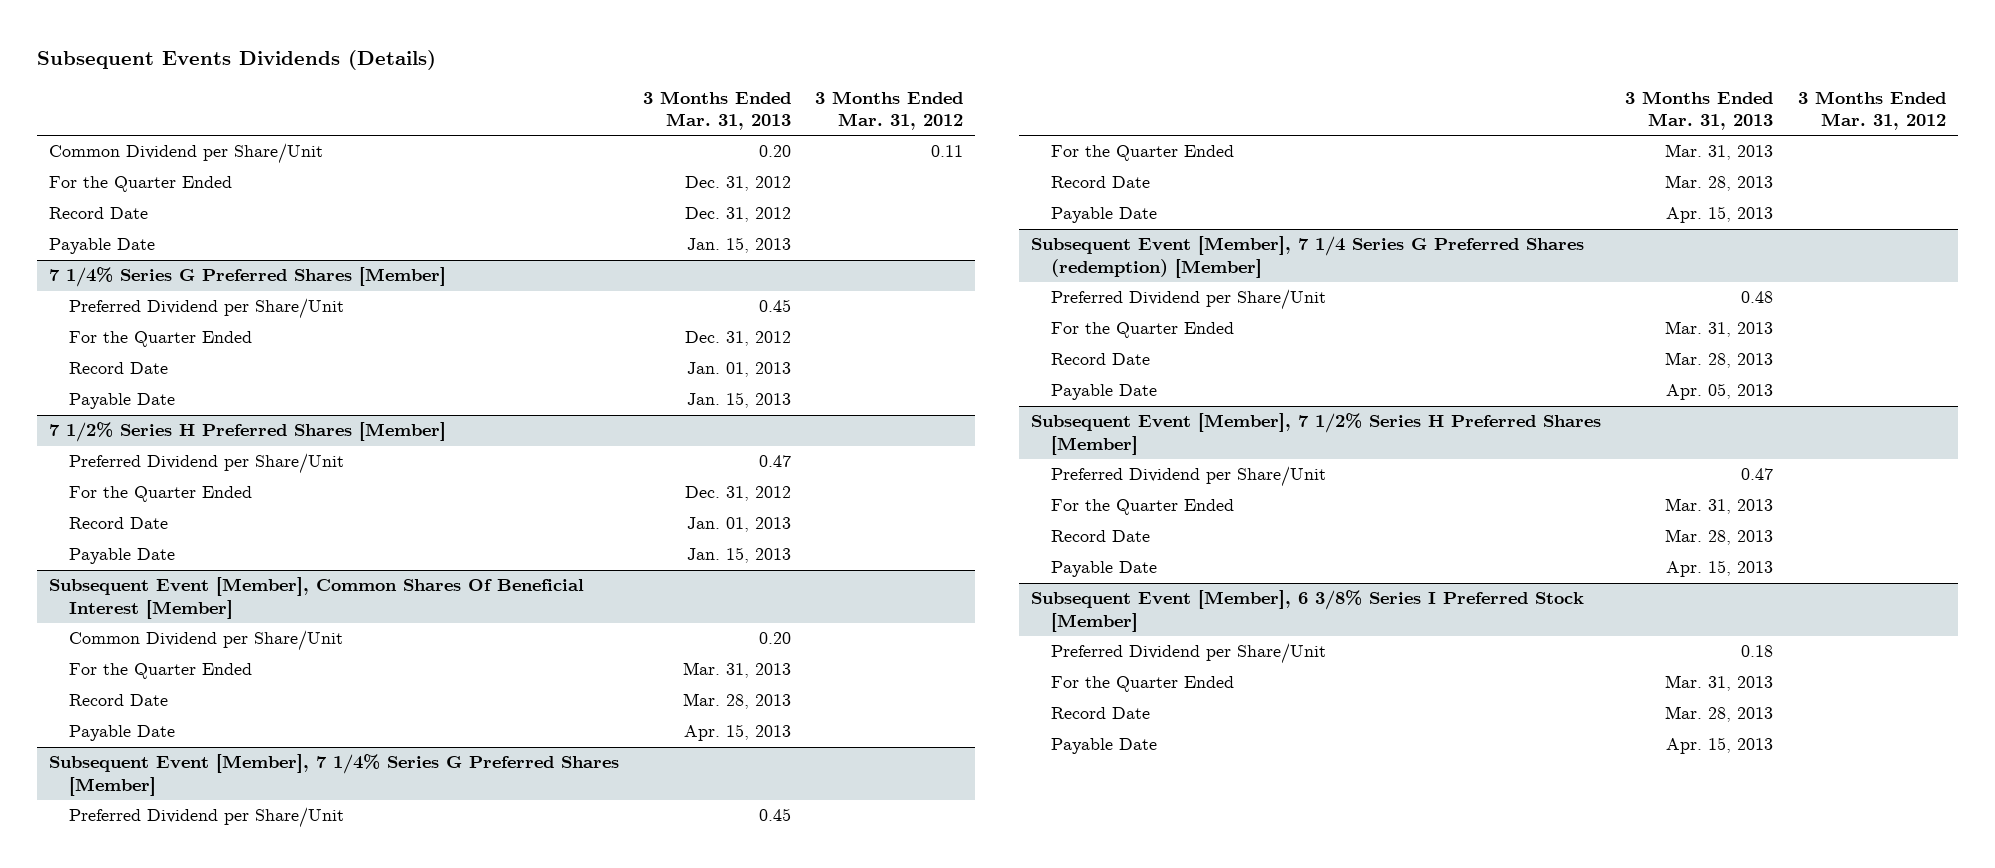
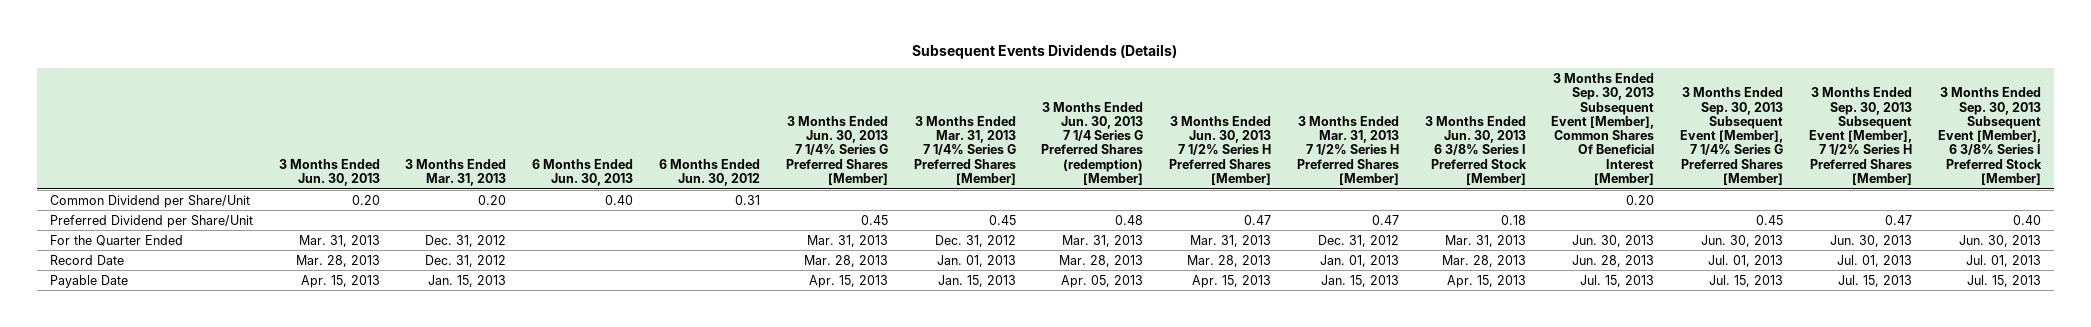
- | 3 Months Ended Mar. 31, 2013 | 3 Months Ended Mar. 31, 2012
+ | 3 Months Ended Jun. 30, 2013 | 3 Months Ended Mar. 31, 2013 | 6 Months Ended Jun. 30, 2013 | 6 Months Ended Jun. 30, 2012 | 3 Months Ended Jun. 30, 2013 7 1/4% Series G Preferred Shares [Member] | 3 Months Ended Mar. 31, 2013 7 1/4% Series G Preferred Shares [Member] | 3 Months Ended Jun. 30, 2013 7 1/4 Series G Preferred Shares (redemption) [Member] | 3 Months Ended Jun. 30, 2013 7 1/2% Series H Preferred Shares [Member] | 3 Months Ended Mar. 31, 2013 7 1/2% Series H Preferred Shares [Member] | 3 Months Ended Jun. 30, 2013 6 3/8% Series I Preferred Stock [Member] | 3 Months Ended Sep. 30, 2013 Subsequent Event [Member], Common Shares Of Beneficial Interest [Member] | 3 Months Ended Sep. 30, 2013 Subsequent Event [Member], 7 1/4% Series G Preferred Shares [Member] | 3 Months Ended Sep. 30, 2013 Subsequent Event [Member], 7 1/2% Series H Preferred Shares [Member] | 3 Months Ended Sep. 30, 2013 Subsequent Event [Member], 6 3/8% Series I Preferred Stock [Member]
+ Preferred Dividend per Share/Unit | | | | | 0.45 | 0.45 | 0.48 | 0.47 | 0.47 | 0.18 | | 0.45 | 0.47 | 0.40
- 7 1/4% Series G Preferred Shares [Member]
- Preferred Dividend per Share/Unit | 0.45 |
- For the Quarter Ended | Dec. 31, 2012 |
- Record Date | Jan. 01, 2013 |
- Payable Date | Jan. 15, 2013 |
- 7 1/2% Series H Preferred Shares [Member]
- Preferred Dividend per Share/Unit | 0.47 |
- For the Quarter Ended | Dec. 31, 2012 |
- Record Date | Jan. 01, 2013 |
- Payable Date | Jan. 15, 2013 |
- Subsequent Event [Member], Common Shares Of Beneficial Interest [Member]
- Common Dividend per Share/Unit | 0.20 |
- For the Quarter Ended | Mar. 31, 2013 |
- Record Date | Mar. 28, 2013 |
- Payable Date | Apr. 15, 2013 |
- Subsequent Event [Member], 7 1/4% Series G Preferred Shares [Member]
- Preferred Dividend per Share/Unit | 0.45 |
- For the Quarter Ended | Mar. 31, 2013 |
- Record Date | Mar. 28, 2013 |
- Payable Date | Apr. 15, 2013 |
- Subsequent Event [Member], 7 1/4 Series G Preferred Shares (redemption) [Member]
- Preferred Dividend per Share/Unit | 0.48 |
- For the Quarter Ended | Mar. 31, 2013 |
- Record Date | Mar. 28, 2013 |
- Payable Date | Apr. 05, 2013 |
- Subsequent Event [Member], 7 1/2% Series H Preferred Shares [Member]
- Preferred Dividend per Share/Unit | 0.47 |
- For the Quarter Ended | Mar. 31, 2013 |
- Record Date | Mar. 28, 2013 |
- Payable Date | Apr. 15, 2013 |
- Subsequent Event [Member], 6 3/8% Series I Preferred Stock [Member]
- Preferred Dividend per Share/Unit | 0.18 |
- For the Quarter Ended | Mar. 31, 2013 |
- Record Date | Mar. 28, 2013 |
- Payable Date | Apr. 15, 2013 |

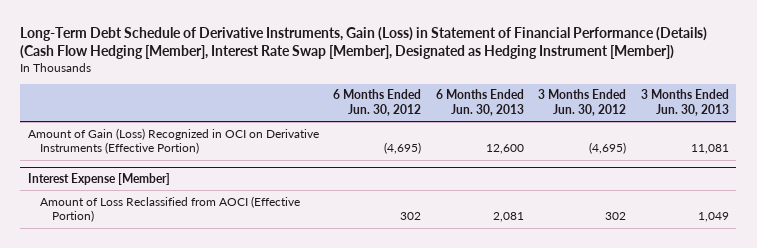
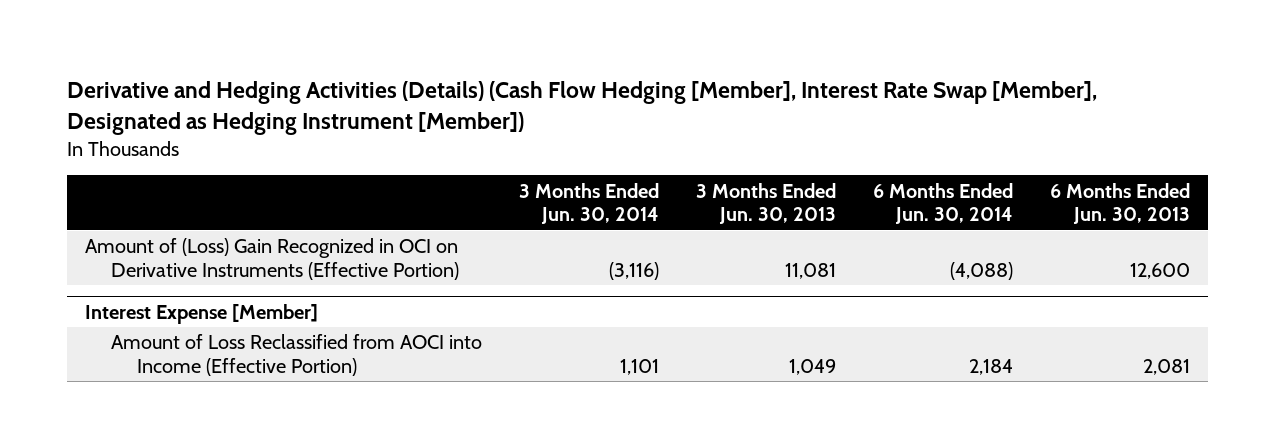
- Long-Term Debt Schedule of Derivative Instruments, Gain (Loss) in Statement of Financial Performance (Details) (Cash Flow Hedging [Member], Interest Rate Swap [Member], Designated as Hedging Instrument [Member])
+ Derivative and Hedging Activities (Details) (Cash Flow Hedging [Member], Interest Rate Swap [Member], Designated as Hedging Instrument [Member])
- | 6 Months Ended Jun. 30, 2012 | 6 Months Ended Jun. 30, 2013 | 3 Months Ended Jun. 30, 2012 | 3 Months Ended Jun. 30, 2013
+ | 3 Months Ended Jun. 30, 2014 | 3 Months Ended Jun. 30, 2013 | 6 Months Ended Jun. 30, 2014 | 6 Months Ended Jun. 30, 2013
- Amount of Gain (Loss) Recognized in OCI on Derivative Instruments (Effective Portion) | (4,695) | 12,600 | (4,695) | 11,081
+ Amount of (Loss) Gain Recognized in OCI on Derivative Instruments (Effective Portion) | (3,116) | 11,081 | (4,088) | 12,600
@ Interest Expense [Member]
- Amount of Loss Reclassified from AOCI (Effective Portion) | 302 | 2,081 | 302 | 1,049
+ Amount of Loss Reclassified from AOCI into Income (Effective Portion) | 1,101 | 1,049 | 2,184 | 2,081

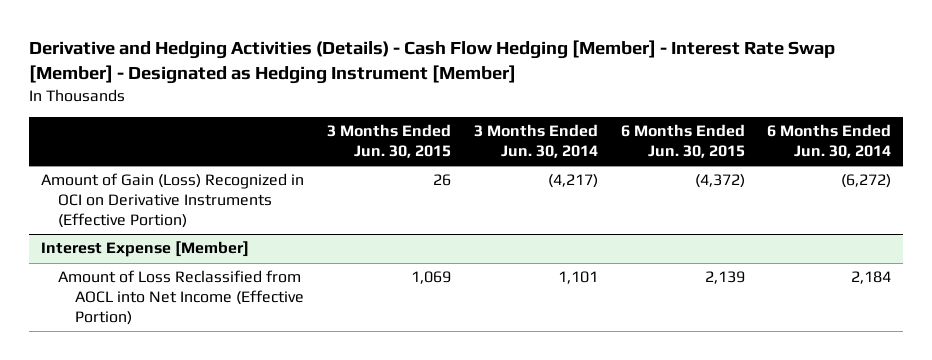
- Derivative and Hedging Activities (Details) (Cash Flow Hedging [Member], Interest Rate Swap [Member], Designated as Hedging Instrument [Member])
+ Derivative and Hedging Activities (Details) - Cash Flow Hedging [Member] - Interest Rate Swap [Member] - Designated as Hedging Instrument [Member]
- | 3 Months Ended Jun. 30, 2014 | 3 Months Ended Jun. 30, 2013 | 6 Months Ended Jun. 30, 2014 | 6 Months Ended Jun. 30, 2013
+ | 3 Months Ended Jun. 30, 2015 | 3 Months Ended Jun. 30, 2014 | 6 Months Ended Jun. 30, 2015 | 6 Months Ended Jun. 30, 2014
- Amount of (Loss) Gain Recognized in OCI on Derivative Instruments (Effective Portion) | (3,116) | 11,081 | (4,088) | 12,600
+ Amount of Gain (Loss) Recognized in OCI on Derivative Instruments (Effective Portion) | 26 | (4,217) | (4,372) | (6,272)
@ Interest Expense [Member]
- Amount of Loss Reclassified from AOCI into Income (Effective Portion) | 1,101 | 1,049 | 2,184 | 2,081
+ Amount of Loss Reclassified from AOCL into Net Income (Effective Portion) | 1,069 | 1,101 | 2,139 | 2,184

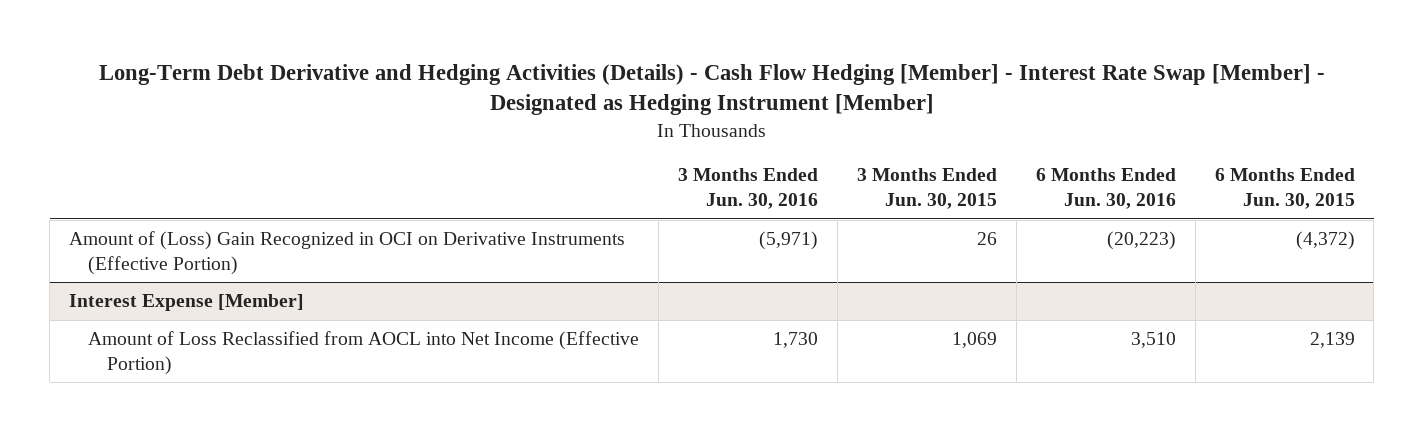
- Derivative and Hedging Activities (Details) - Cash Flow Hedging [Member] - Interest Rate Swap [Member] - Designated as Hedging Instrument [Member]
+ Long-Term Debt Derivative and Hedging Activities (Details) - Cash Flow Hedging [Member] - Interest Rate Swap [Member] - Designated as Hedging Instrument [Member]
- | 3 Months Ended Jun. 30, 2015 | 3 Months Ended Jun. 30, 2014 | 6 Months Ended Jun. 30, 2015 | 6 Months Ended Jun. 30, 2014
+ | 3 Months Ended Jun. 30, 2016 | 3 Months Ended Jun. 30, 2015 | 6 Months Ended Jun. 30, 2016 | 6 Months Ended Jun. 30, 2015
- Amount of Gain (Loss) Recognized in OCI on Derivative Instruments (Effective Portion) | 26 | (4,217) | (4,372) | (6,272)
+ Amount of (Loss) Gain Recognized in OCI on Derivative Instruments (Effective Portion) | (5,971) | 26 | (20,223) | (4,372)

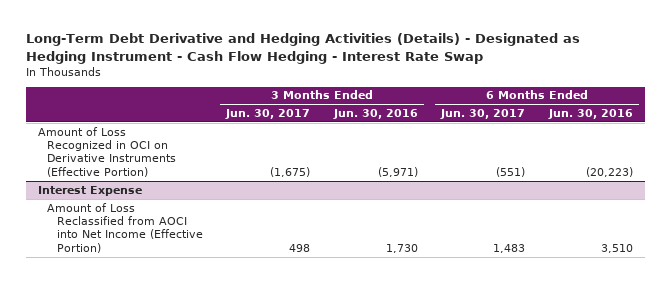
- Long-Term Debt Derivative and Hedging Activities (Details) - Cash Flow Hedging [Member] - Interest Rate Swap [Member] - Designated as Hedging Instrument [Member]
+ Long-Term Debt Derivative and Hedging Activities (Details) - Designated as Hedging Instrument - Cash Flow Hedging - Interest Rate Swap
- | 3 Months Ended Jun. 30, 2016 | 3 Months Ended Jun. 30, 2015 | 6 Months Ended Jun. 30, 2016 | 6 Months Ended Jun. 30, 2015
+ | 3 Months Ended Jun. 30, 2017 | 3 Months Ended Jun. 30, 2016 | 6 Months Ended Jun. 30, 2017 | 6 Months Ended Jun. 30, 2016
- Amount of (Loss) Gain Recognized in OCI on Derivative Instruments (Effective Portion) | (5,971) | 26 | (20,223) | (4,372)
- Interest Expense [Member]
- Amount of Loss Reclassified from AOCL into Net Income (Effective Portion) | 1,730 | 1,069 | 3,510 | 2,139
+ Amount of Loss Recognized in OCI on Derivative Instruments (Effective Portion) | (1,675) | (5,971) | (551) | (20,223)
+ Interest Expense
+ Amount of Loss Reclassified from AOCI into Net Income (Effective Portion) | 498 | 1,730 | 1,483 | 3,510

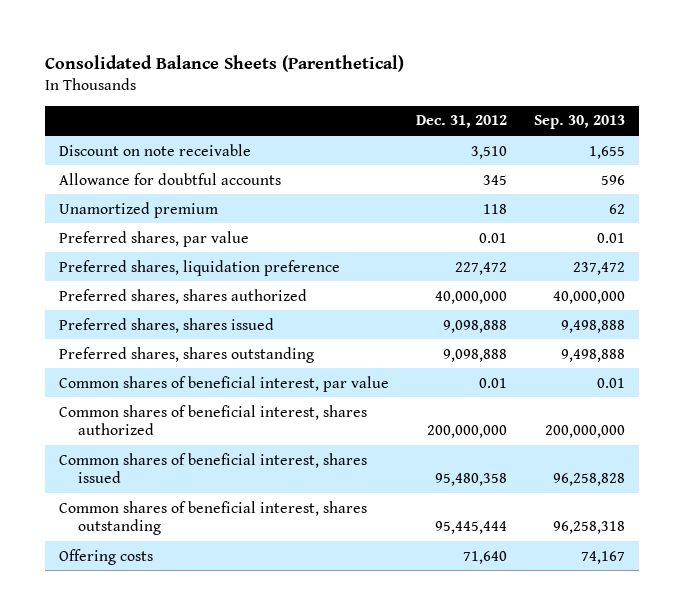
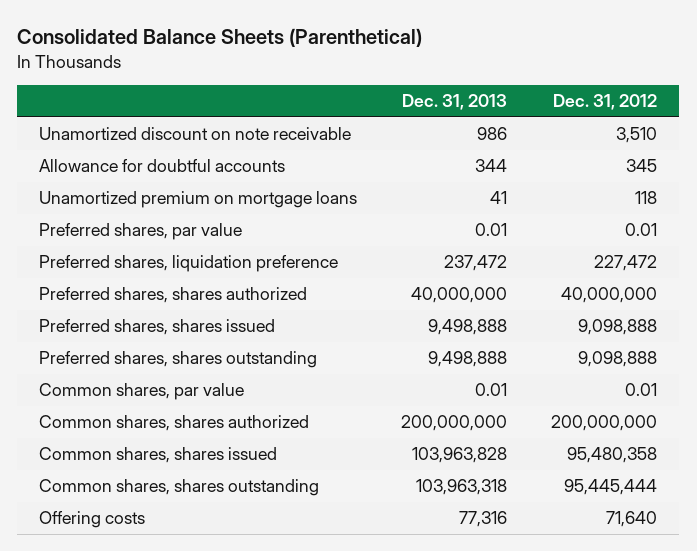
- | Dec. 31, 2012 | Sep. 30, 2013
+ | Dec. 31, 2013 | Dec. 31, 2012
- Discount on note receivable | 3,510 | 1,655
+ Unamortized discount on note receivable | 986 | 3,510
- Unamortized premium | 118 | 62
+ Unamortized premium on mortgage loans | 41 | 118
- Common shares of beneficial interest, par value | 0.01 | 0.01
- Common shares of beneficial interest, shares authorized | 200,000,000 | 200,000,000
- Common shares of beneficial interest, shares issued | 95,480,358 | 96,258,828
- Common shares of beneficial interest, shares outstanding | 95,445,444 | 96,258,318
+ Common shares, par value | 0.01 | 0.01
+ Common shares, shares authorized | 200,000,000 | 200,000,000
+ Common shares, shares issued | 103,963,828 | 95,480,358
+ Common shares, shares outstanding | 103,963,318 | 95,445,444

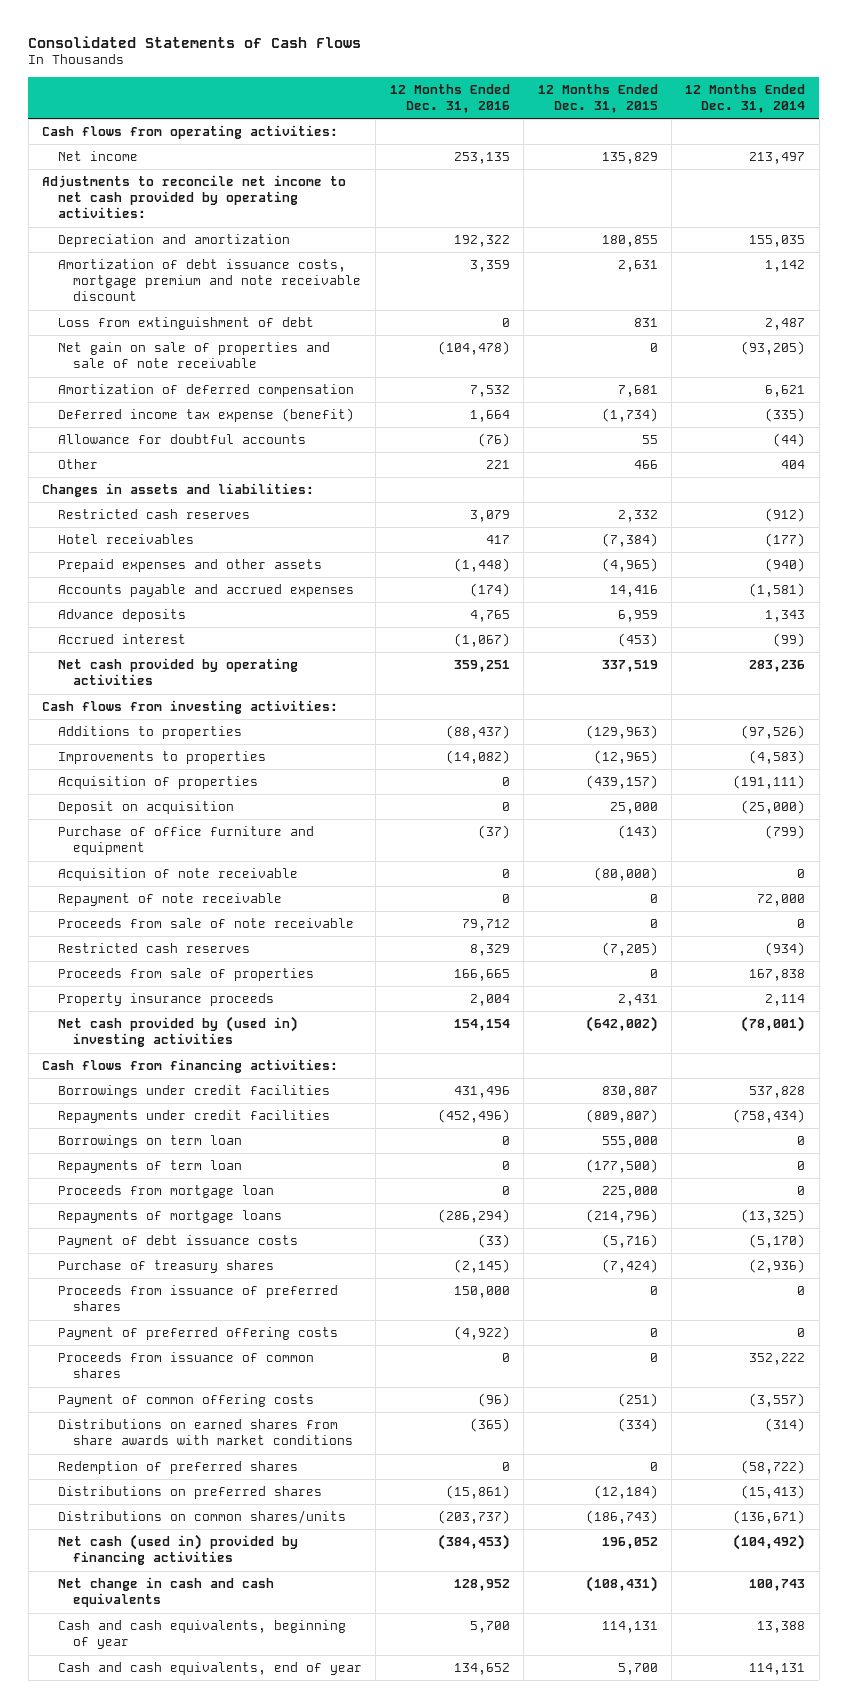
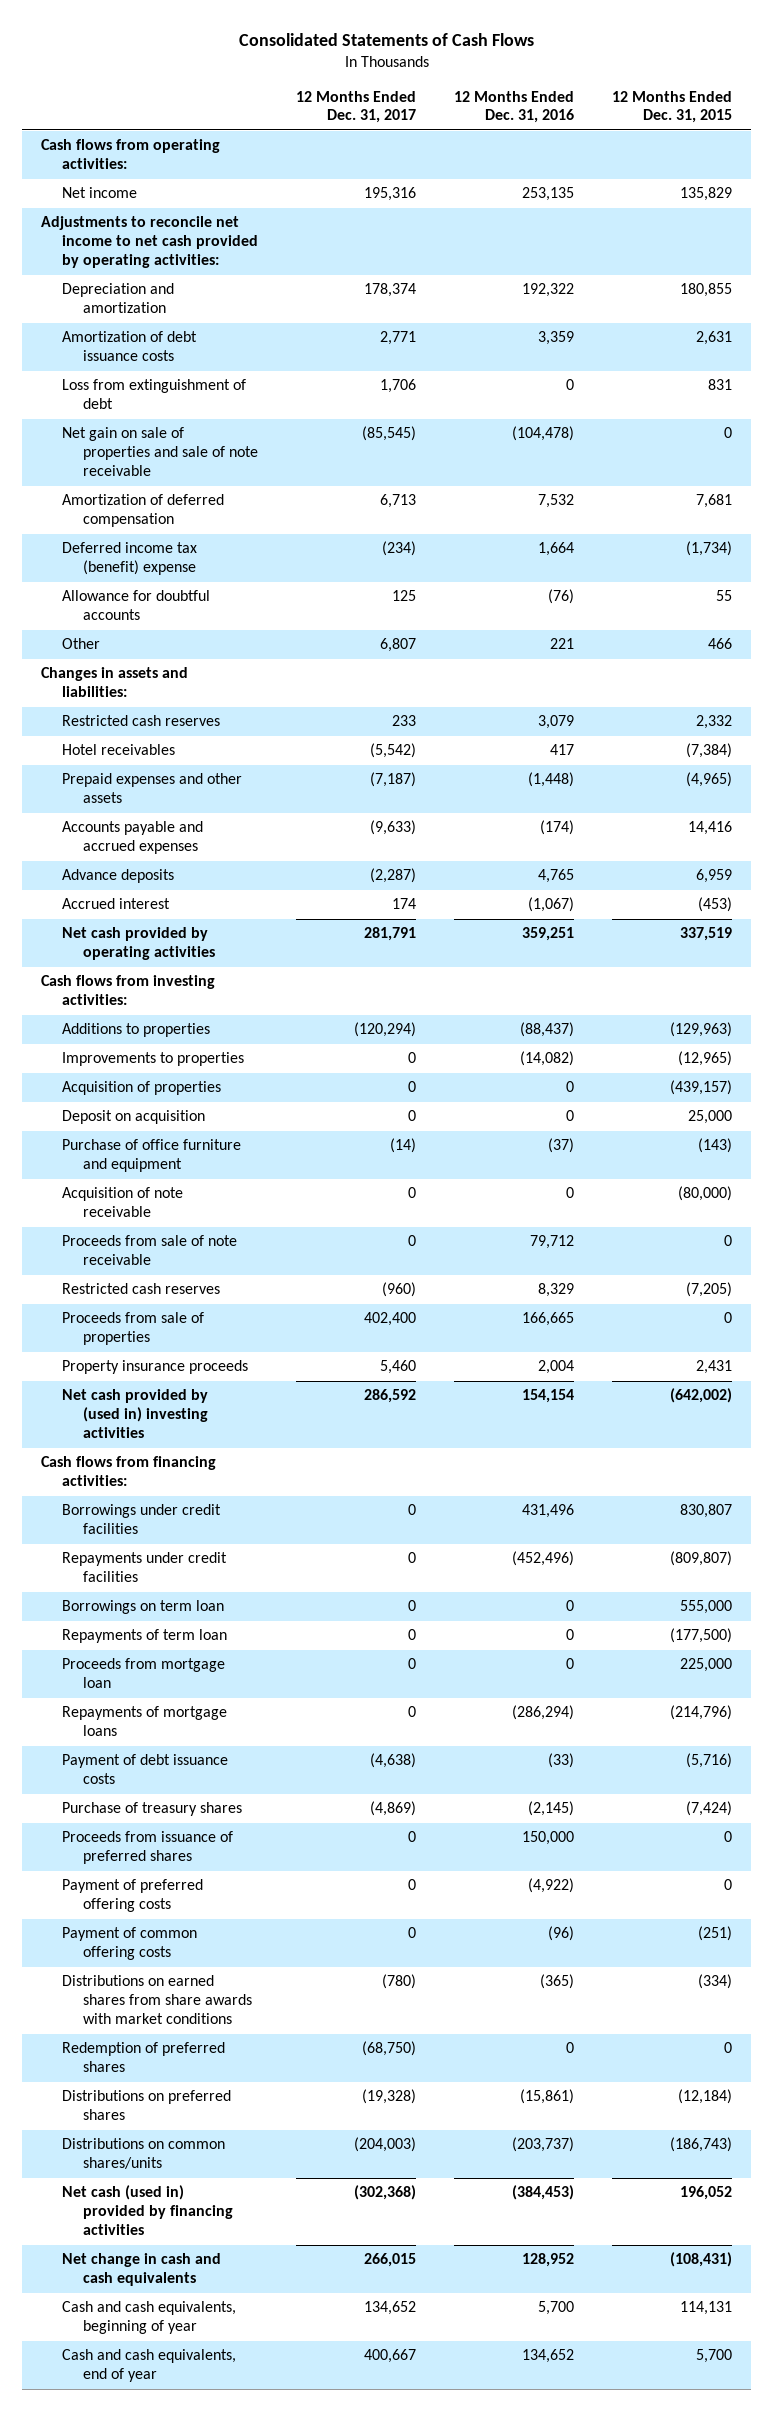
- | 12 Months Ended Dec. 31, 2016 | 12 Months Ended Dec. 31, 2015 | 12 Months Ended Dec. 31, 2014
+ | 12 Months Ended Dec. 31, 2017 | 12 Months Ended Dec. 31, 2016 | 12 Months Ended Dec. 31, 2015
- Amortization of debt issuance costs, mortgage premium and note receivable discount | 3,359 | 2,631 | 1,142
+ Amortization of debt issuance costs | 2,771 | 3,359 | 2,631
- Deferred income tax expense (benefit) | 1,664 | (1,734) | (335)
+ Deferred income tax (benefit) expense | (234) | 1,664 | (1,734)
- Repayment of note receivable | 0 | 0 | 72,000
- Proceeds from issuance of common shares | 0 | 0 | 352,222

